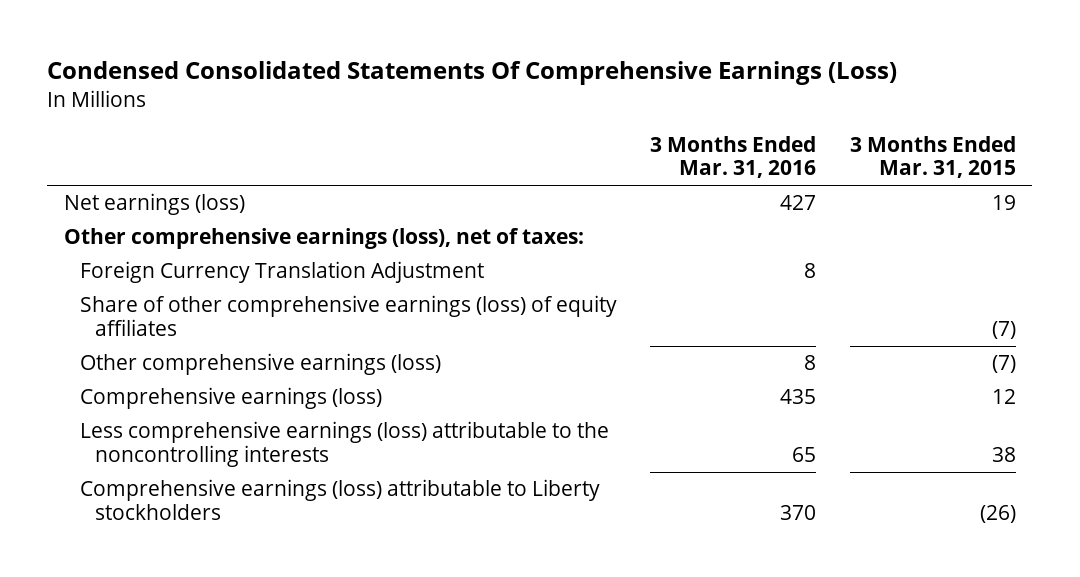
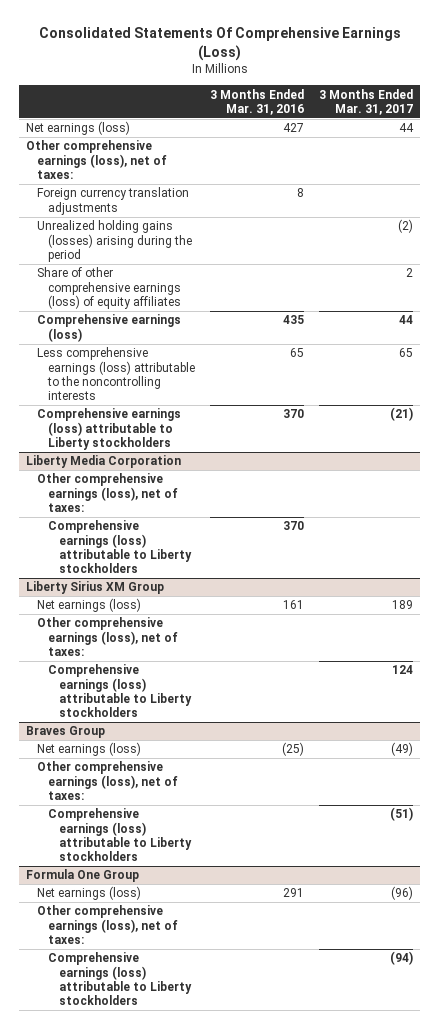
- Condensed Consolidated Statements Of Comprehensive Earnings (Loss)
+ Consolidated Statements Of Comprehensive Earnings (Loss)
- | 3 Months Ended Mar. 31, 2016 | 3 Months Ended Mar. 31, 2015
+ | 3 Months Ended Mar. 31, 2016 | 3 Months Ended Mar. 31, 2017
- Foreign Currency Translation Adjustment | 8 |
+ Foreign currency translation adjustments | 8 |
+ Unrealized holding gains (losses) arising during the period | | (2)
- Other comprehensive earnings (loss) | 8 | (7)
+ Liberty Media Corporation
+ Other comprehensive earnings (loss), net of taxes:
+ Comprehensive earnings (loss) attributable to Liberty stockholders | 370 |
+ Liberty Sirius XM Group
+ Net earnings (loss) | 161 | 189
+ Other comprehensive earnings (loss), net of taxes:
+ Comprehensive earnings (loss) attributable to Liberty stockholders | | 124
+ Braves Group
+ Net earnings (loss) | (25) | (49)
+ Other comprehensive earnings (loss), net of taxes:
+ Comprehensive earnings (loss) attributable to Liberty stockholders | | (51)
+ Formula One Group
+ Net earnings (loss) | 291 | (96)
+ Other comprehensive earnings (loss), net of taxes:
+ Comprehensive earnings (loss) attributable to Liberty stockholders | | (94)

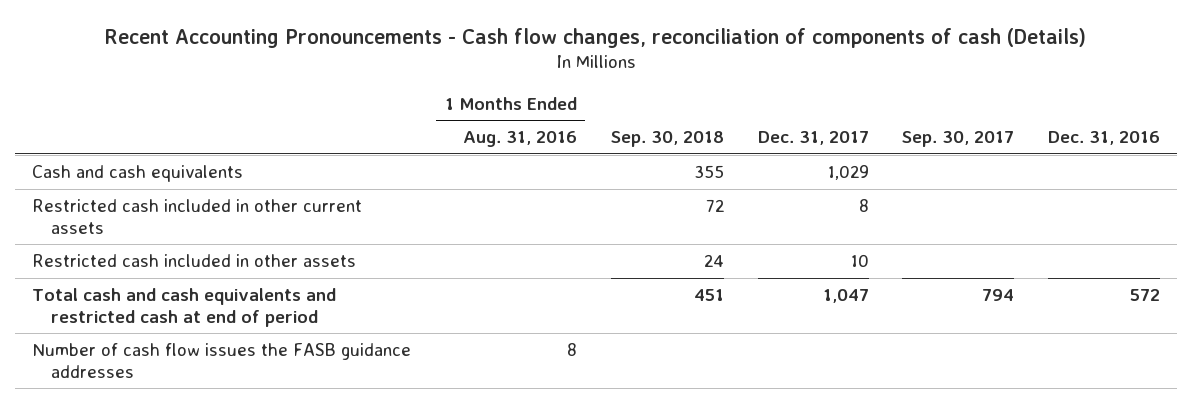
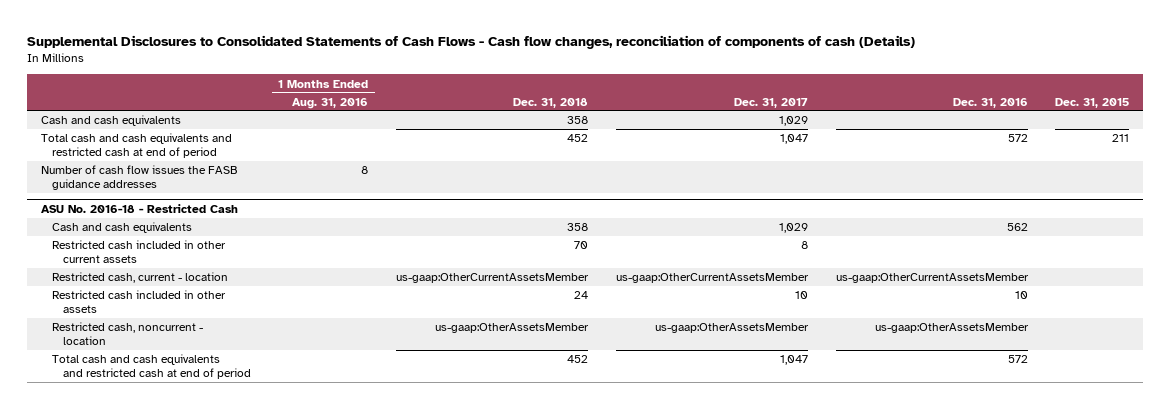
- Recent Accounting Pronouncements - Cash flow changes, reconciliation of components of cash (Details)
+ Supplemental Disclosures to Consolidated Statements of Cash Flows - Cash flow changes, reconciliation of components of cash (Details)
- | 1 Months Ended Aug. 31, 2016 | Sep. 30, 2018 | Dec. 31, 2017 | Sep. 30, 2017 | Dec. 31, 2016
+ | 1 Months Ended Aug. 31, 2016 | Dec. 31, 2018 | Dec. 31, 2017 | Dec. 31, 2016 | Dec. 31, 2015
- Restricted cash included in other current assets | | 72 | 8 | |
- Restricted cash included in other assets | | 24 | 10 | |
+ ASU No. 2016-18 - Restricted Cash
+ Cash and cash equivalents | | 358 | 1,029 | 562 |
+ Restricted cash included in other current assets | | 70 | 8 | |
+ Restricted cash, current - location | | us-gaap:OtherCurrentAssetsMember | us-gaap:OtherCurrentAssetsMember | us-gaap:OtherCurrentAssetsMember |
+ Restricted cash included in other assets | | 24 | 10 | 10 |
+ Restricted cash, noncurrent - location | | us-gaap:OtherAssetsMember | us-gaap:OtherAssetsMember | us-gaap:OtherAssetsMember |
+ Total cash and cash equivalents and restricted cash at end of period | | 452 | 1,047 | 572 |

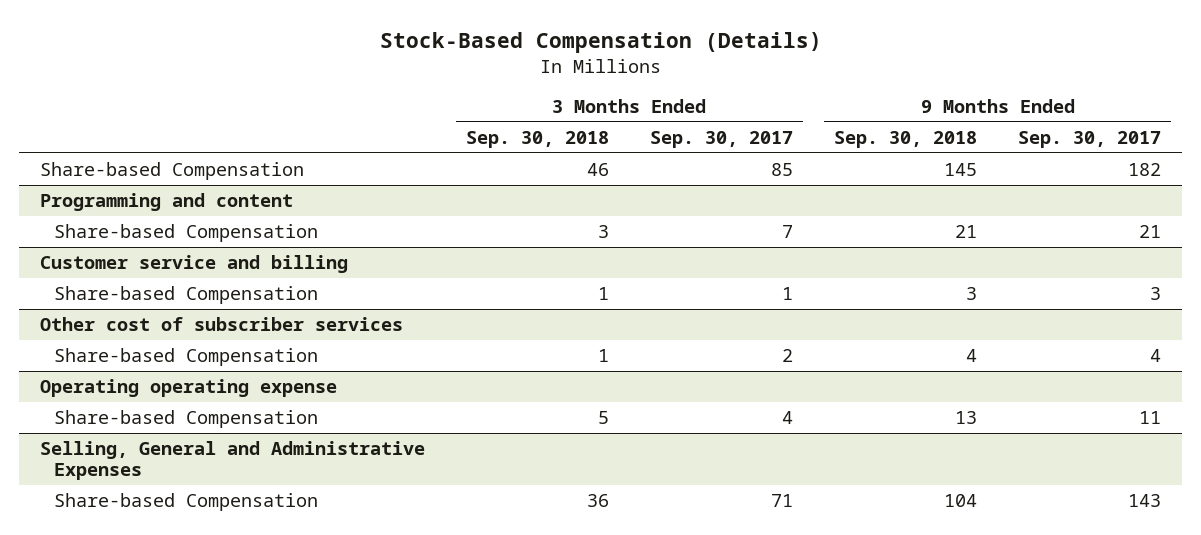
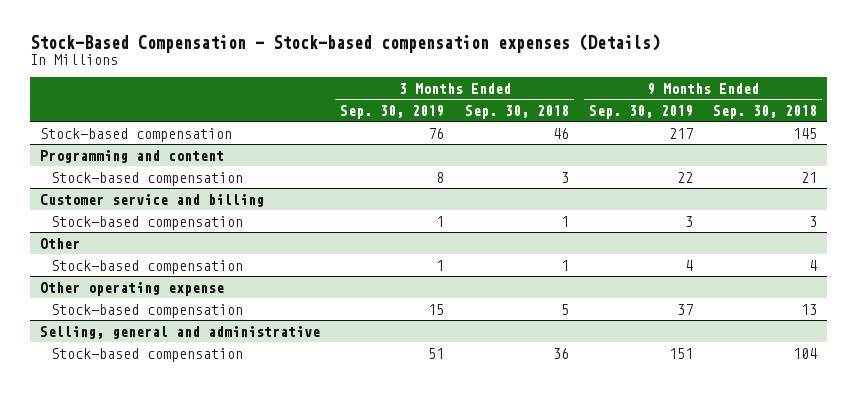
- Stock-Based Compensation (Details)
+ Stock-Based Compensation - Stock-based compensation expenses (Details)
- | 3 Months Ended Sep. 30, 2018 | 3 Months Ended Sep. 30, 2017 | 9 Months Ended Sep. 30, 2018 | 9 Months Ended Sep. 30, 2017
+ | 3 Months Ended Sep. 30, 2019 | 3 Months Ended Sep. 30, 2018 | 9 Months Ended Sep. 30, 2019 | 9 Months Ended Sep. 30, 2018
- Share-based Compensation | 46 | 85 | 145 | 182
+ Stock-based compensation | 76 | 46 | 217 | 145
@ Programming and content
- Share-based Compensation | 3 | 7 | 21 | 21
+ Stock-based compensation | 8 | 3 | 22 | 21
@ Customer service and billing
- Share-based Compensation | 1 | 1 | 3 | 3
- Other cost of subscriber services
- Share-based Compensation | 1 | 2 | 4 | 4
- Operating operating expense
- Share-based Compensation | 5 | 4 | 13 | 11
- Selling, General and Administrative Expenses
- Share-based Compensation | 36 | 71 | 104 | 143
@ Customer service and billing
+ Stock-based compensation | 1 | 1 | 3 | 3
+ Other
+ Stock-based compensation | 1 | 1 | 4 | 4
+ Other operating expense
+ Stock-based compensation | 15 | 5 | 37 | 13
+ Selling, general and administrative
+ Stock-based compensation | 51 | 36 | 151 | 104

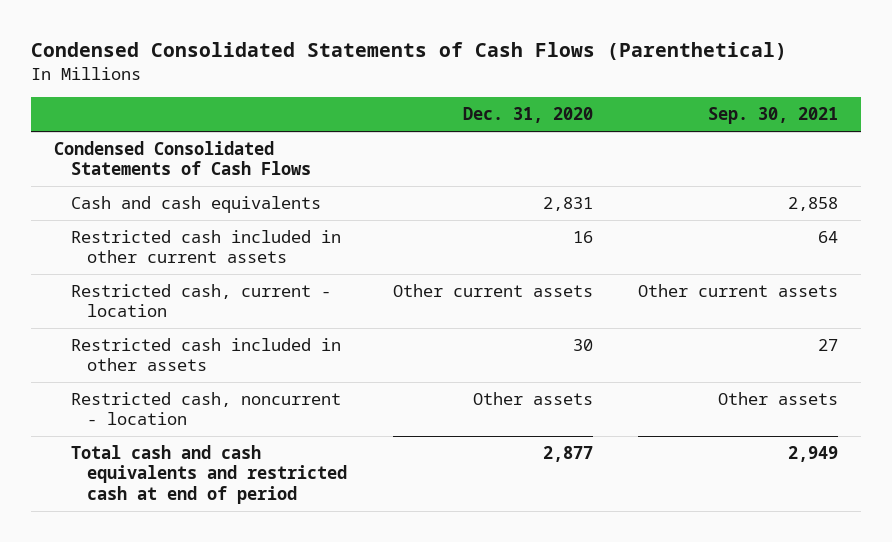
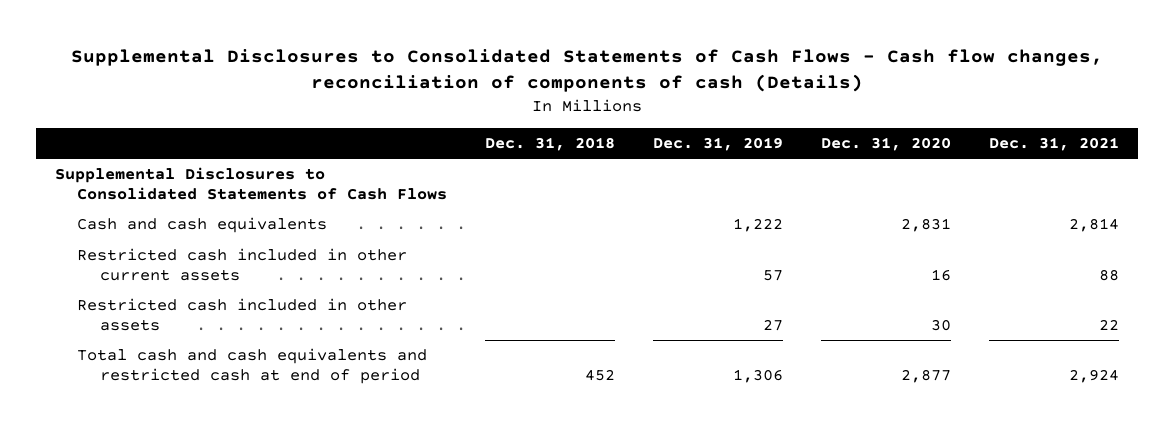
- Condensed Consolidated Statements of Cash Flows (Parenthetical)
+ Supplemental Disclosures to Consolidated Statements of Cash Flows - Cash flow changes, reconciliation of components of cash (Details)
- | Dec. 31, 2020 | Sep. 30, 2021
+ | Dec. 31, 2018 | Dec. 31, 2019 | Dec. 31, 2020 | Dec. 31, 2021
- Condensed Consolidated Statements of Cash Flows
+ Supplemental Disclosures to Consolidated Statements of Cash Flows
- Restricted cash, current - location | Other current assets | Other current assets
- Restricted cash, noncurrent - location | Other assets | Other assets

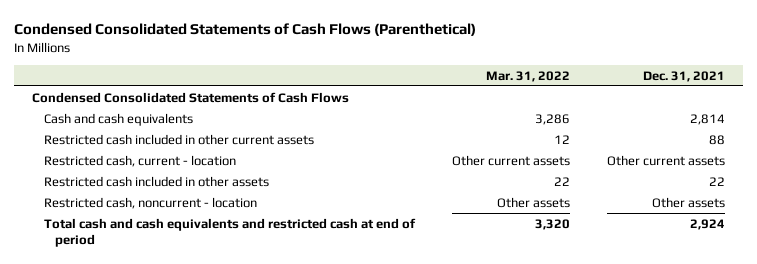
- Supplemental Disclosures to Consolidated Statements of Cash Flows - Cash flow changes, reconciliation of components of cash (Details)
+ Condensed Consolidated Statements of Cash Flows (Parenthetical)
- | Dec. 31, 2018 | Dec. 31, 2019 | Dec. 31, 2020 | Dec. 31, 2021
+ | Mar. 31, 2022 | Dec. 31, 2021
- Supplemental Disclosures to Consolidated Statements of Cash Flows
+ Condensed Consolidated Statements of Cash Flows
+ Restricted cash, current - location | Other current assets | Other current assets
+ Restricted cash, noncurrent - location | Other assets | Other assets

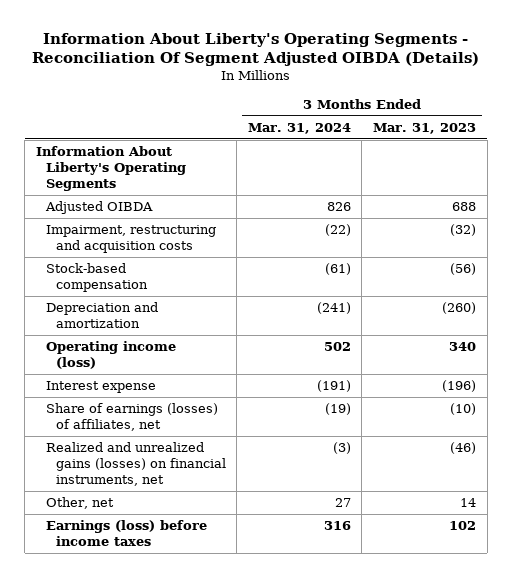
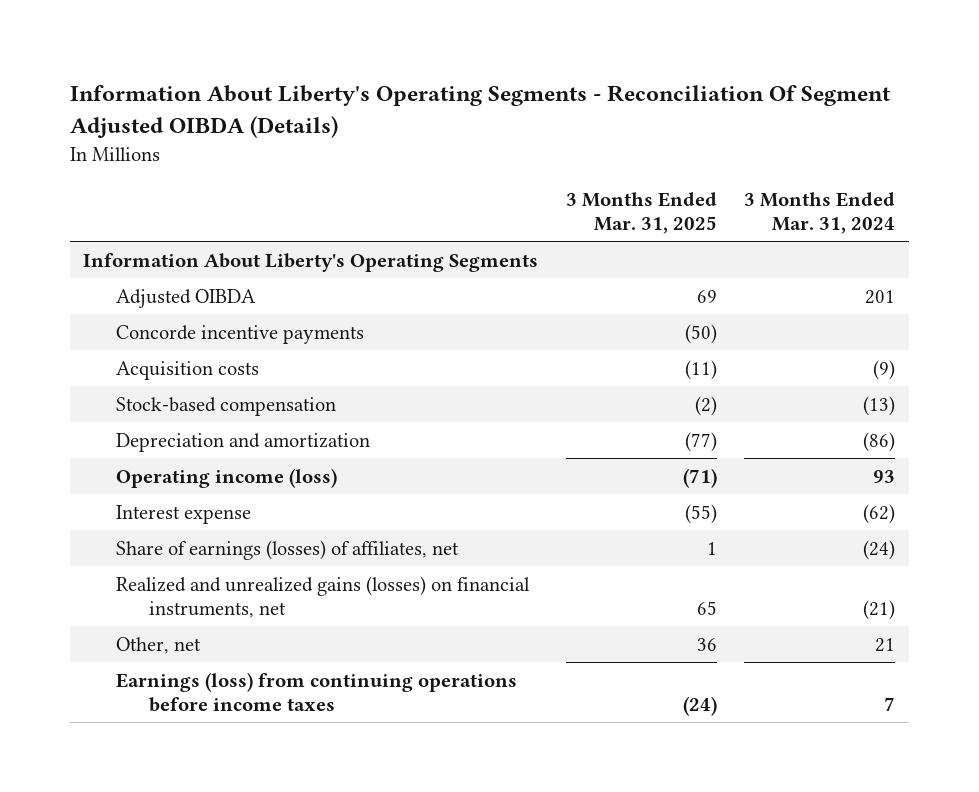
- | 3 Months Ended Mar. 31, 2024 | 3 Months Ended Mar. 31, 2023
+ | 3 Months Ended Mar. 31, 2025 | 3 Months Ended Mar. 31, 2024
- Adjusted OIBDA | 826 | 688
- Impairment, restructuring and acquisition costs | (22) | (32)
- Stock-based compensation | (61) | (56)
- Depreciation and amortization | (241) | (260)
- Operating income (loss) | 502 | 340
- Interest expense | (191) | (196)
- Share of earnings (losses) of affiliates, net | (19) | (10)
- Realized and unrealized gains (losses) on financial instruments, net | (3) | (46)
- Other, net | 27 | 14
- Earnings (loss) before income taxes | 316 | 102
+ Adjusted OIBDA | 69 | 201
+ Concorde incentive payments | (50) |
+ Acquisition costs | (11) | (9)
+ Stock-based compensation | (2) | (13)
+ Depreciation and amortization | (77) | (86)
+ Operating income (loss) | (71) | 93
+ Interest expense | (55) | (62)
+ Share of earnings (losses) of affiliates, net | 1 | (24)
+ Realized and unrealized gains (losses) on financial instruments, net | 65 | (21)
+ Other, net | 36 | 21
+ Earnings (loss) from continuing operations before income taxes | (24) | 7

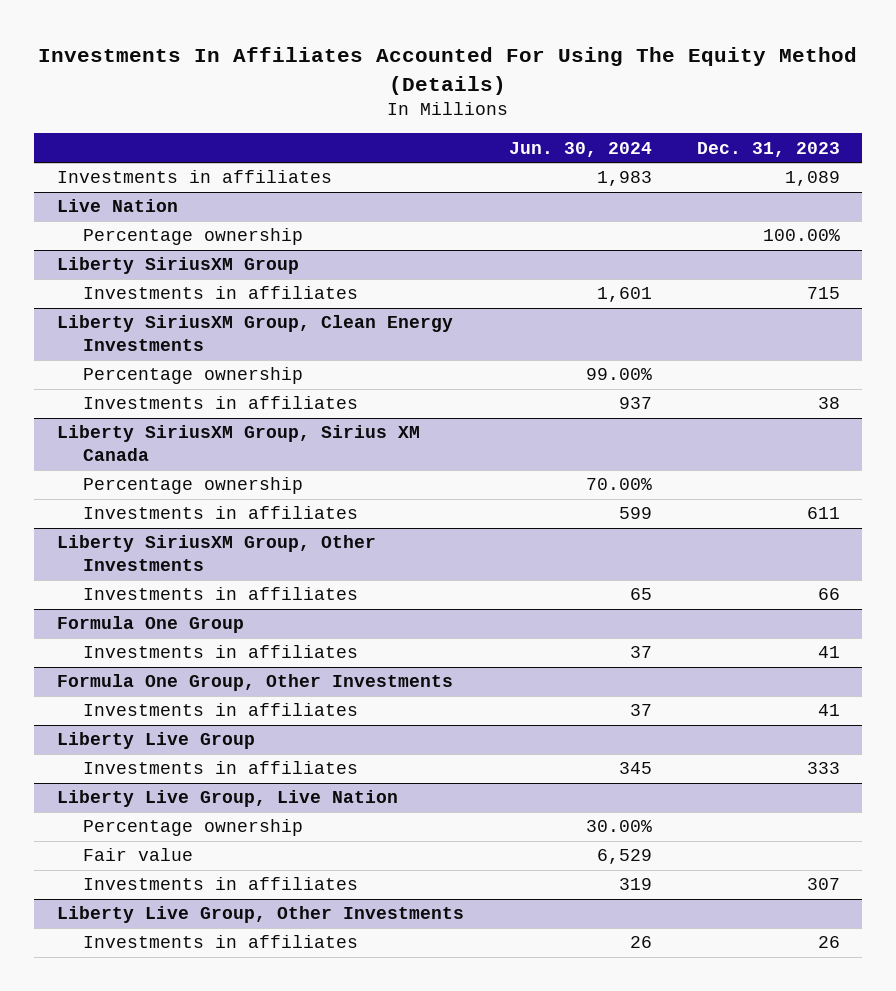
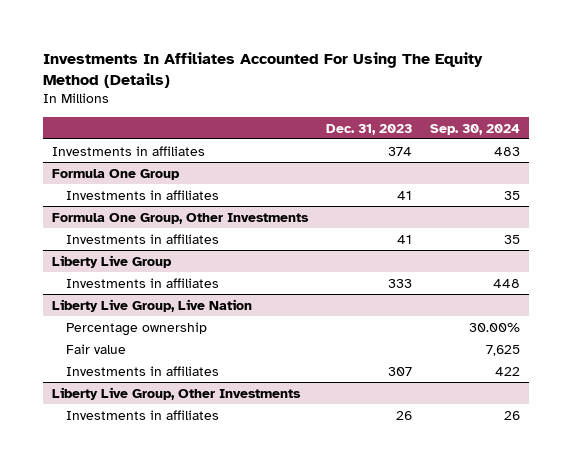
- | Jun. 30, 2024 | Dec. 31, 2023
+ | Dec. 31, 2023 | Sep. 30, 2024
- Investments in affiliates | 1,983 | 1,089
- Live Nation
- Percentage ownership | | 100.00%
- Liberty SiriusXM Group
- Investments in affiliates | 1,601 | 715
- Liberty SiriusXM Group, Clean Energy Investments
- Percentage ownership | 99.00% |
- Investments in affiliates | 937 | 38
- Liberty SiriusXM Group, Sirius XM Canada
- Percentage ownership | 70.00% |
- Investments in affiliates | 599 | 611
- Liberty SiriusXM Group, Other Investments
- Investments in affiliates | 65 | 66
+ Investments in affiliates | 374 | 483

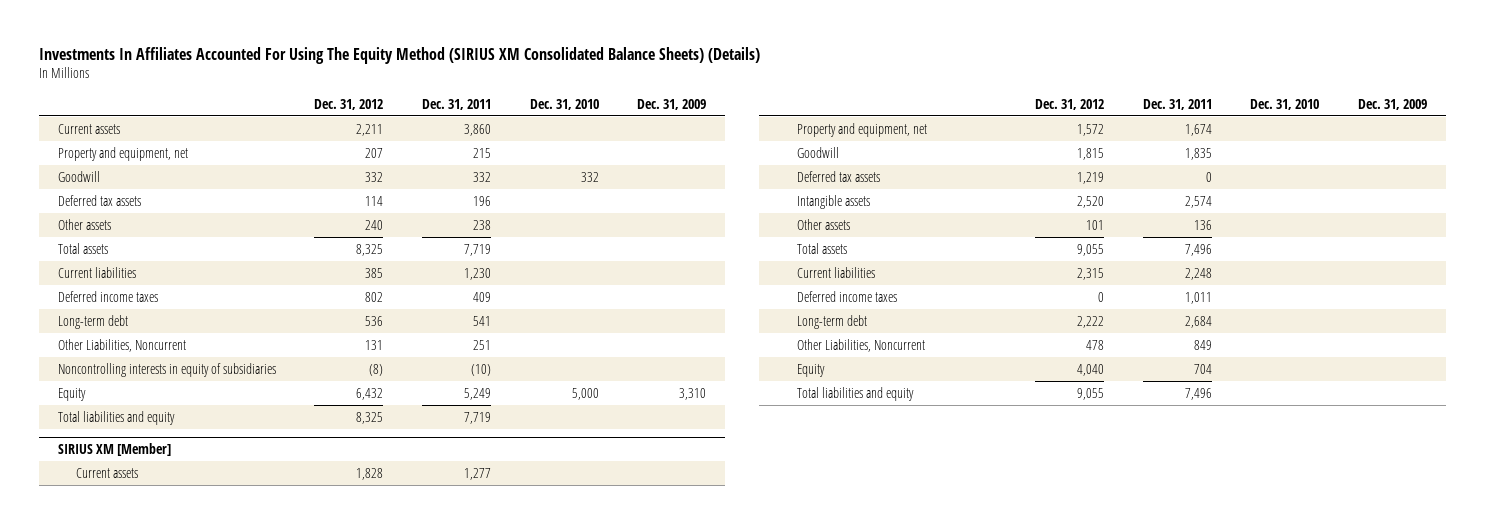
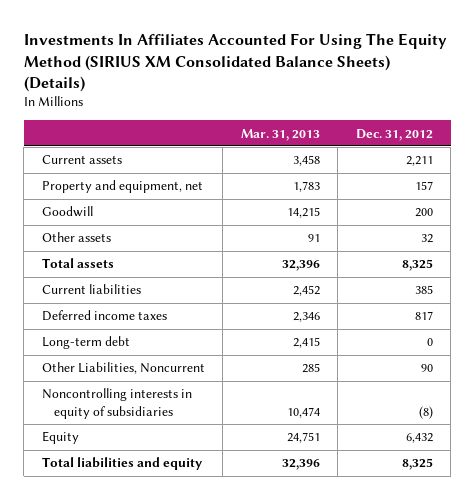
- | Dec. 31, 2012 | Dec. 31, 2011 | Dec. 31, 2010 | Dec. 31, 2009
+ | Mar. 31, 2013 | Dec. 31, 2012
- Property and equipment, net | 207 | 215 | |
- Goodwill | 332 | 332 | 332 |
- Deferred tax assets | 114 | 196 | |
- Other assets | 240 | 238 | |
+ Property and equipment, net | 1,783 | 157
+ Goodwill | 14,215 | 200
+ Other assets | 91 | 32
- Deferred income taxes | 802 | 409 | |
- Long-term debt | 536 | 541 | |
- Other Liabilities, Noncurrent | 131 | 251 | |
+ Deferred income taxes | 2,346 | 817
+ Long-term debt | 2,415 | 0
+ Other Liabilities, Noncurrent | 285 | 90
- SIRIUS XM [Member]
- Current assets | 1,828 | 1,277 | |
- Property and equipment, net | 1,572 | 1,674 | |
- Goodwill | 1,815 | 1,835 | |
- Deferred tax assets | 1,219 | 0 | |
- Intangible assets | 2,520 | 2,574 | |
- Other assets | 101 | 136 | |
- Total assets | 9,055 | 7,496 | |
- Current liabilities | 2,315 | 2,248 | |
- Deferred income taxes | 0 | 1,011 | |
- Long-term debt | 2,222 | 2,684 | |
- Other Liabilities, Noncurrent | 478 | 849 | |
- Equity | 4,040 | 704 | |
- Total liabilities and equity | 9,055 | 7,496 | |

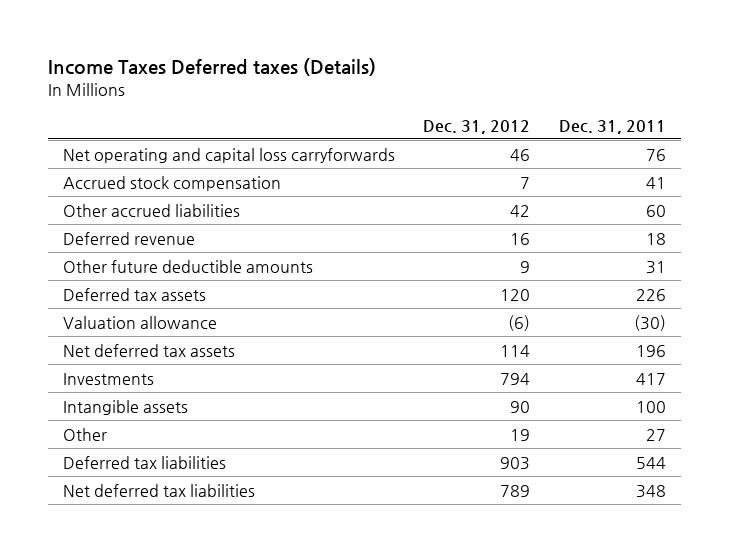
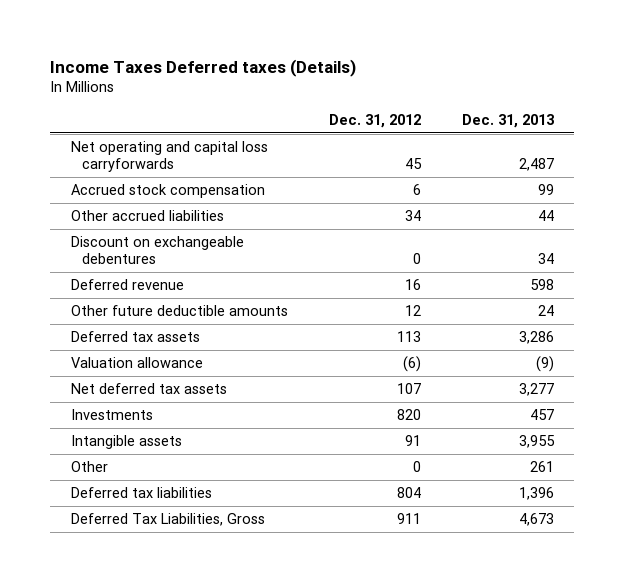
- | Dec. 31, 2012 | Dec. 31, 2011
+ | Dec. 31, 2012 | Dec. 31, 2013
- Net operating and capital loss carryforwards | 46 | 76
- Accrued stock compensation | 7 | 41
- Other accrued liabilities | 42 | 60
+ Net operating and capital loss carryforwards | 45 | 2,487
+ Accrued stock compensation | 6 | 99
+ Other accrued liabilities | 34 | 44
+ Discount on exchangeable debentures | 0 | 34
- Other future deductible amounts | 9 | 31
- Deferred tax assets | 120 | 226
+ Other future deductible amounts | 12 | 24
+ Deferred tax assets | 113 | 3,286
- Net deferred tax assets | 114 | 196
- Investments | 794 | 417
- Intangible assets | 90 | 100
- Other | 19 | 27
- Deferred tax liabilities | 903 | 544
- Net deferred tax liabilities | 789 | 348
+ Net deferred tax assets | 107 | 3,277
+ Investments | 820 | 457
+ Intangible assets | 91 | 3,955
+ Other | 0 | 261
+ Deferred tax liabilities | 804 | 1,396
+ Deferred Tax Liabilities, Gross | 911 | 4,673

